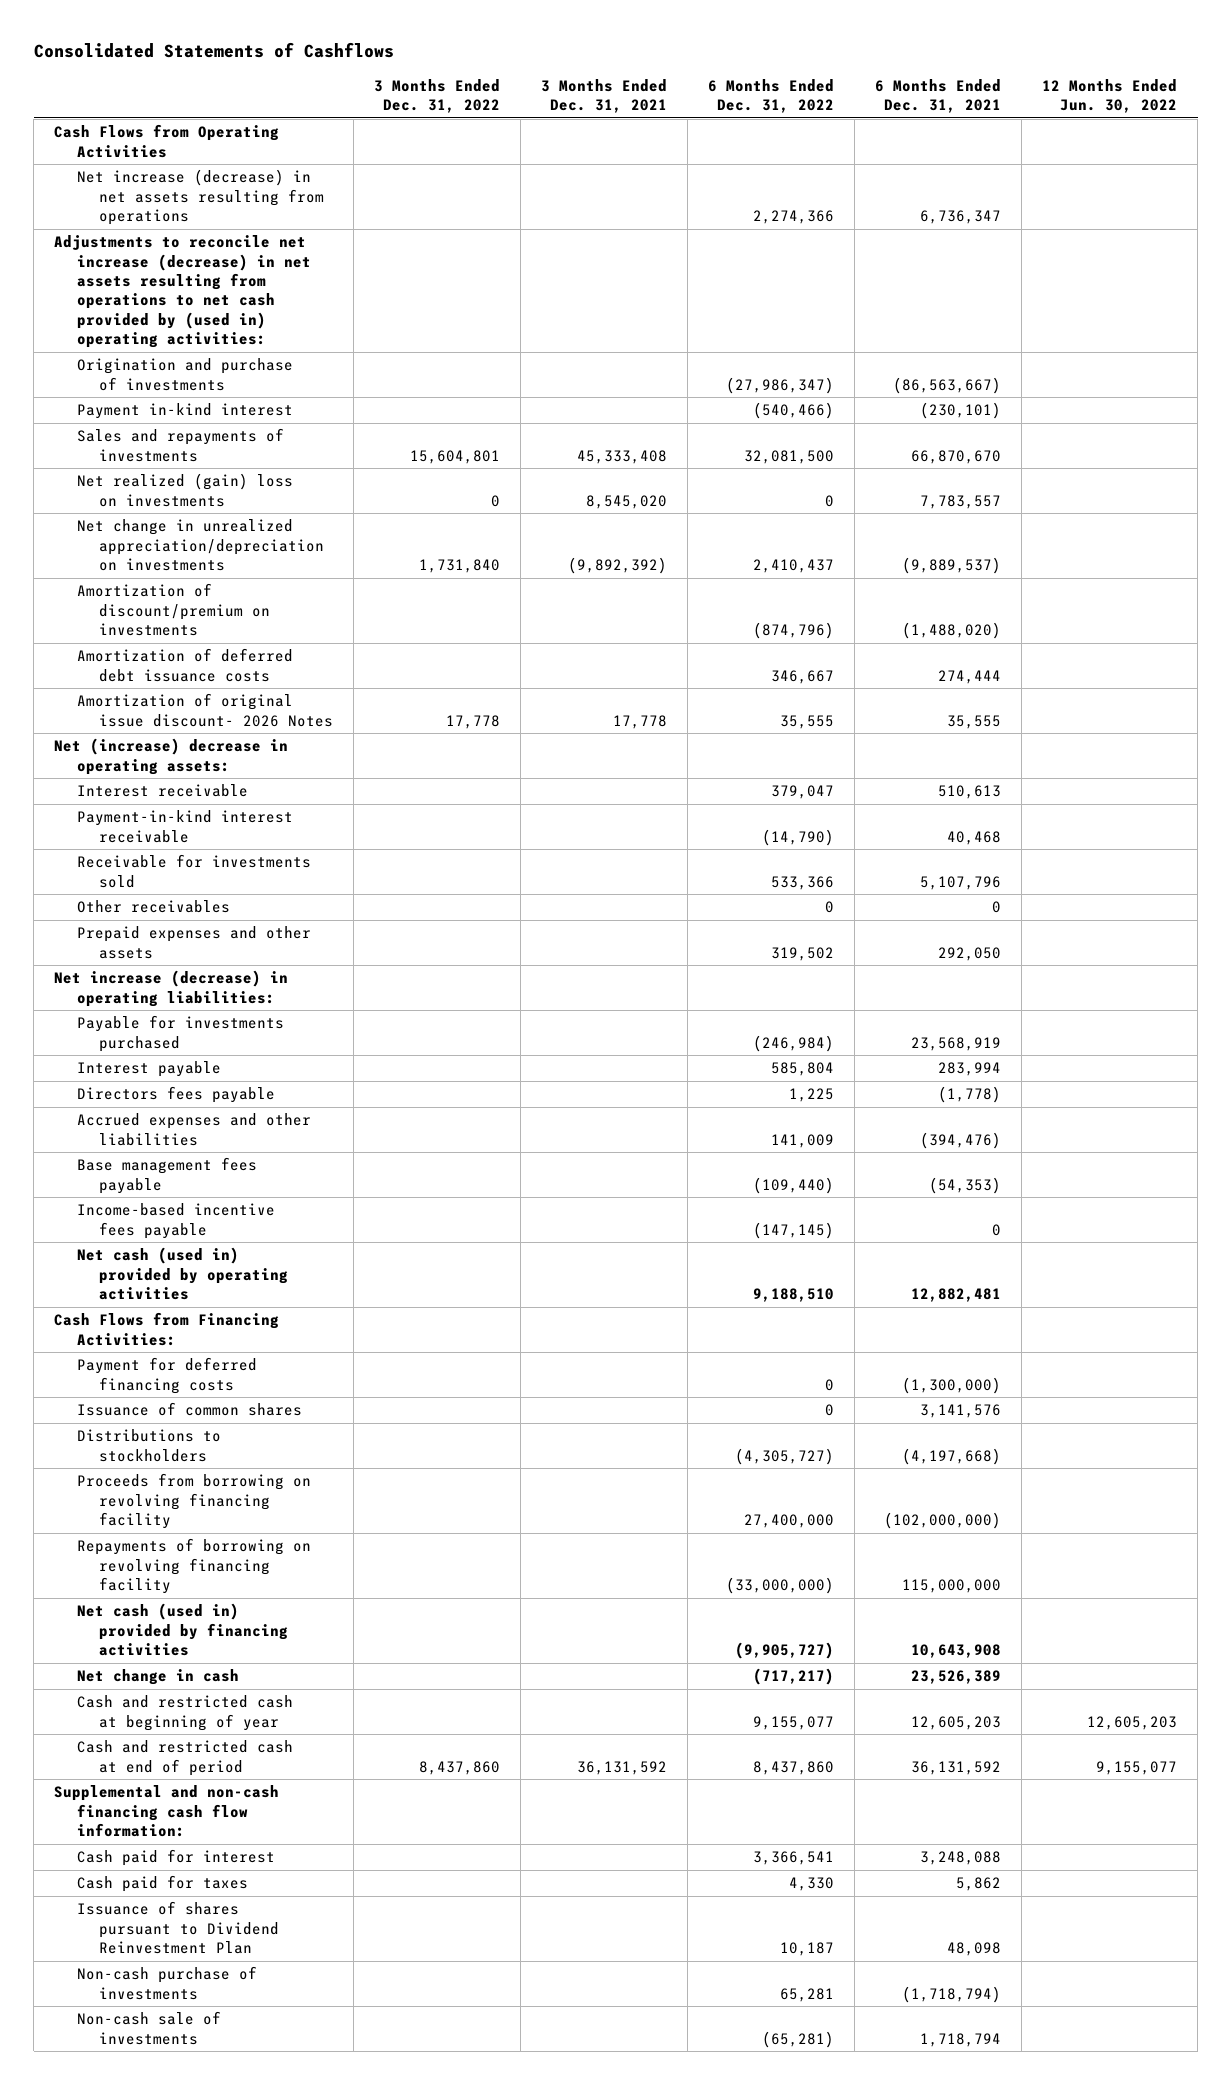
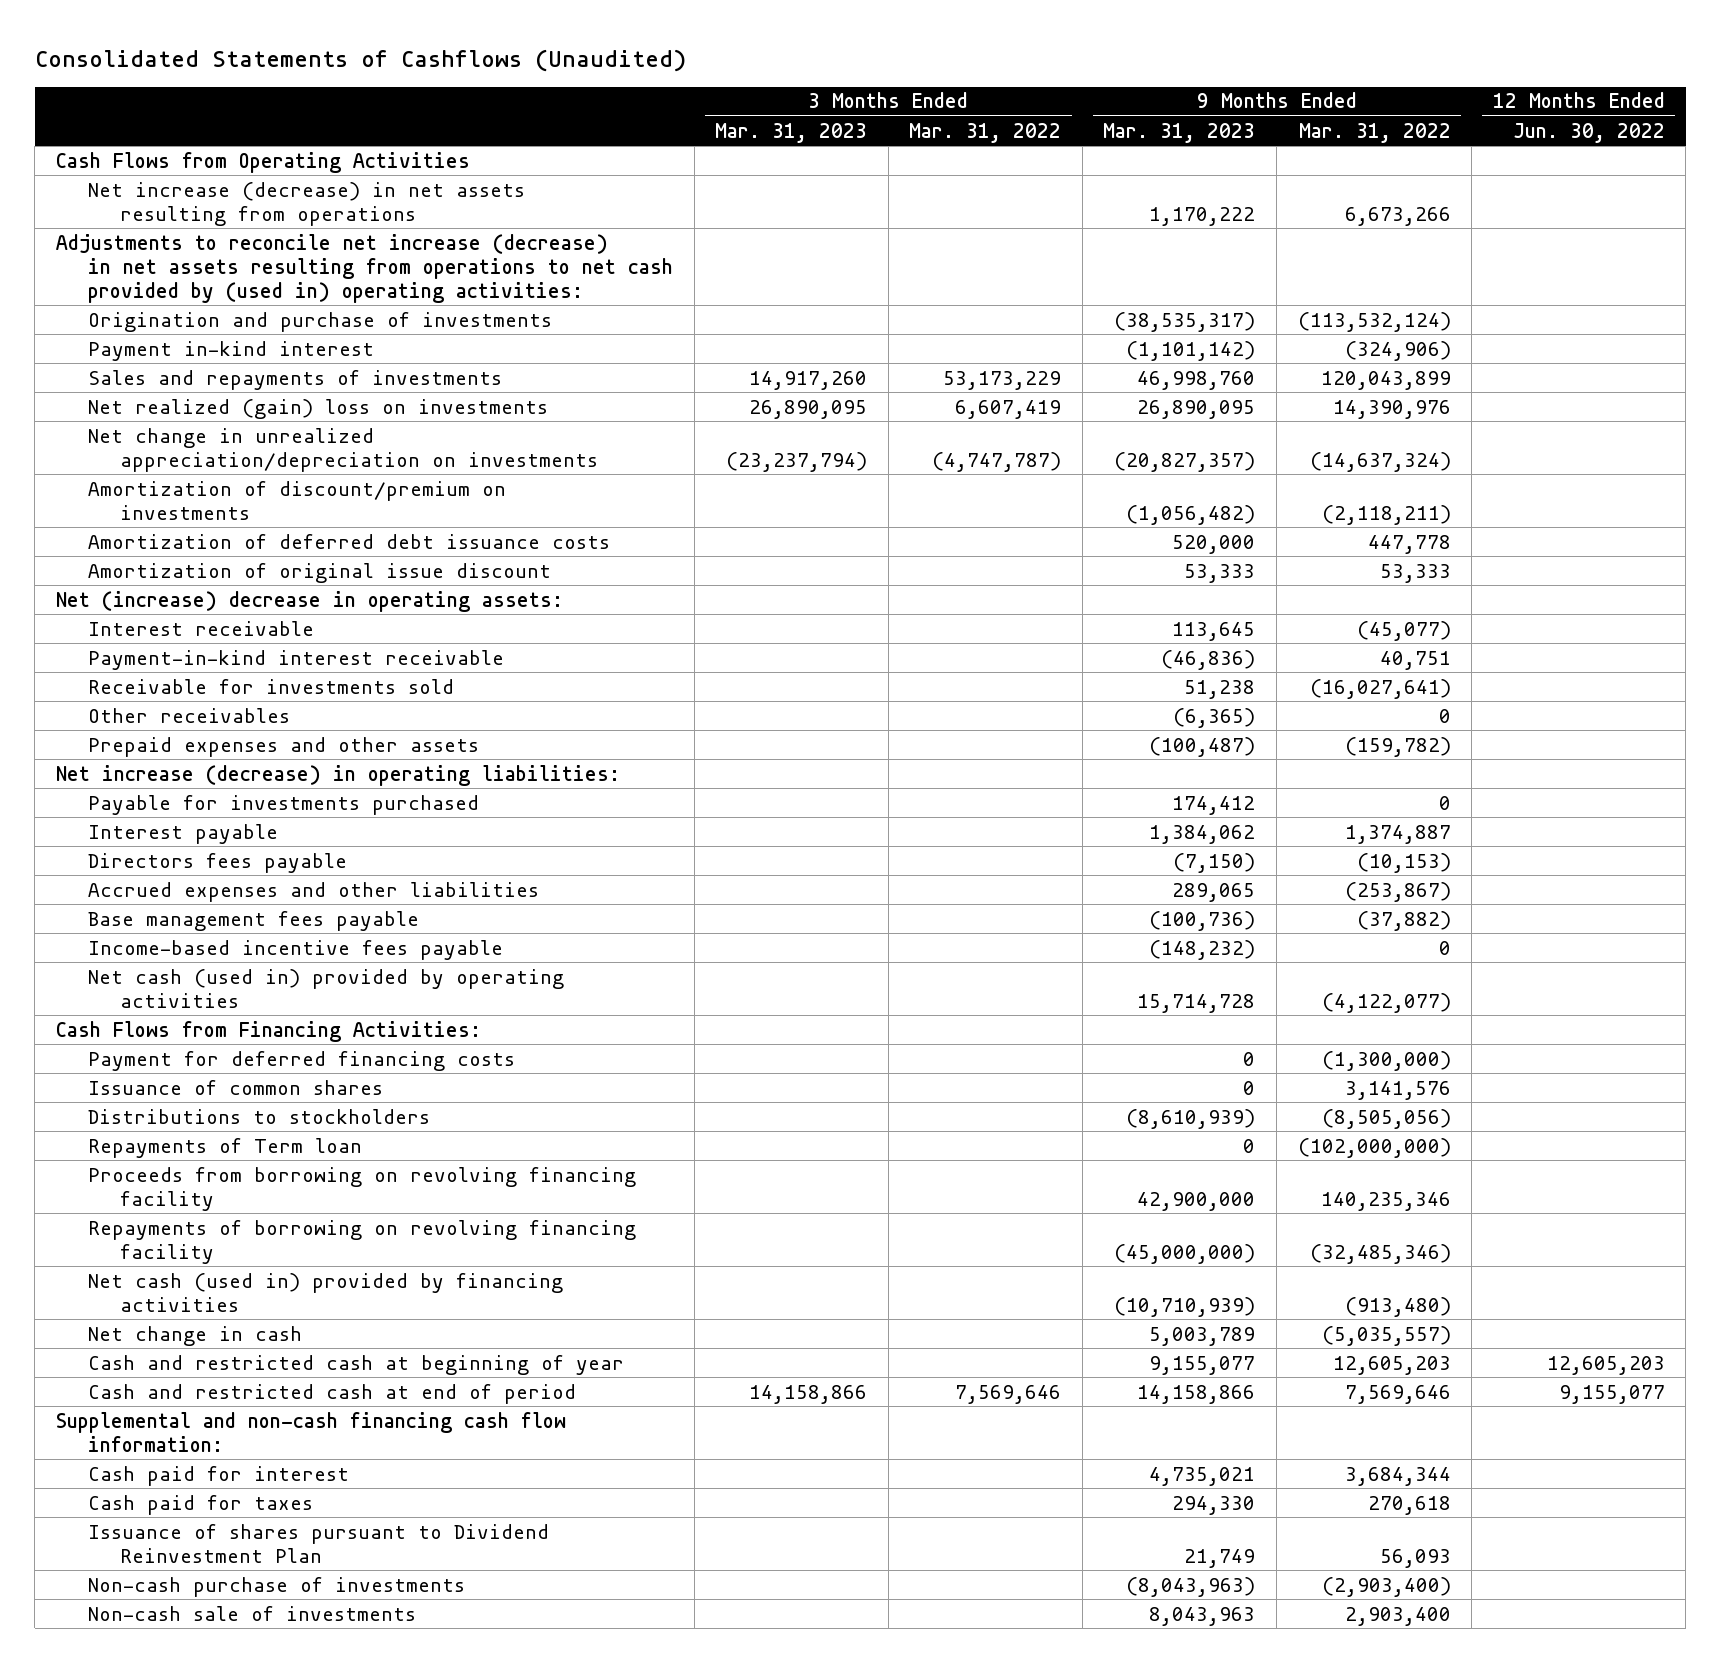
- Consolidated Statements of Cashflows
+ Consolidated Statements of Cashflows (Unaudited)
- | 3 Months Ended Dec. 31, 2022 | 3 Months Ended Dec. 31, 2021 | 6 Months Ended Dec. 31, 2022 | 6 Months Ended Dec. 31, 2021 | 12 Months Ended Jun. 30, 2022
+ | 3 Months Ended Mar. 31, 2023 | 3 Months Ended Mar. 31, 2022 | 9 Months Ended Mar. 31, 2023 | 9 Months Ended Mar. 31, 2022 | 12 Months Ended Jun. 30, 2022
- Amortization of original issue discount- 2026 Notes | 17,778 | 17,778 | 35,555 | 35,555 |
+ Amortization of original issue discount | | | 53,333 | 53,333 |
+ Repayments of Term loan | | | 0 | (102,000,000) |

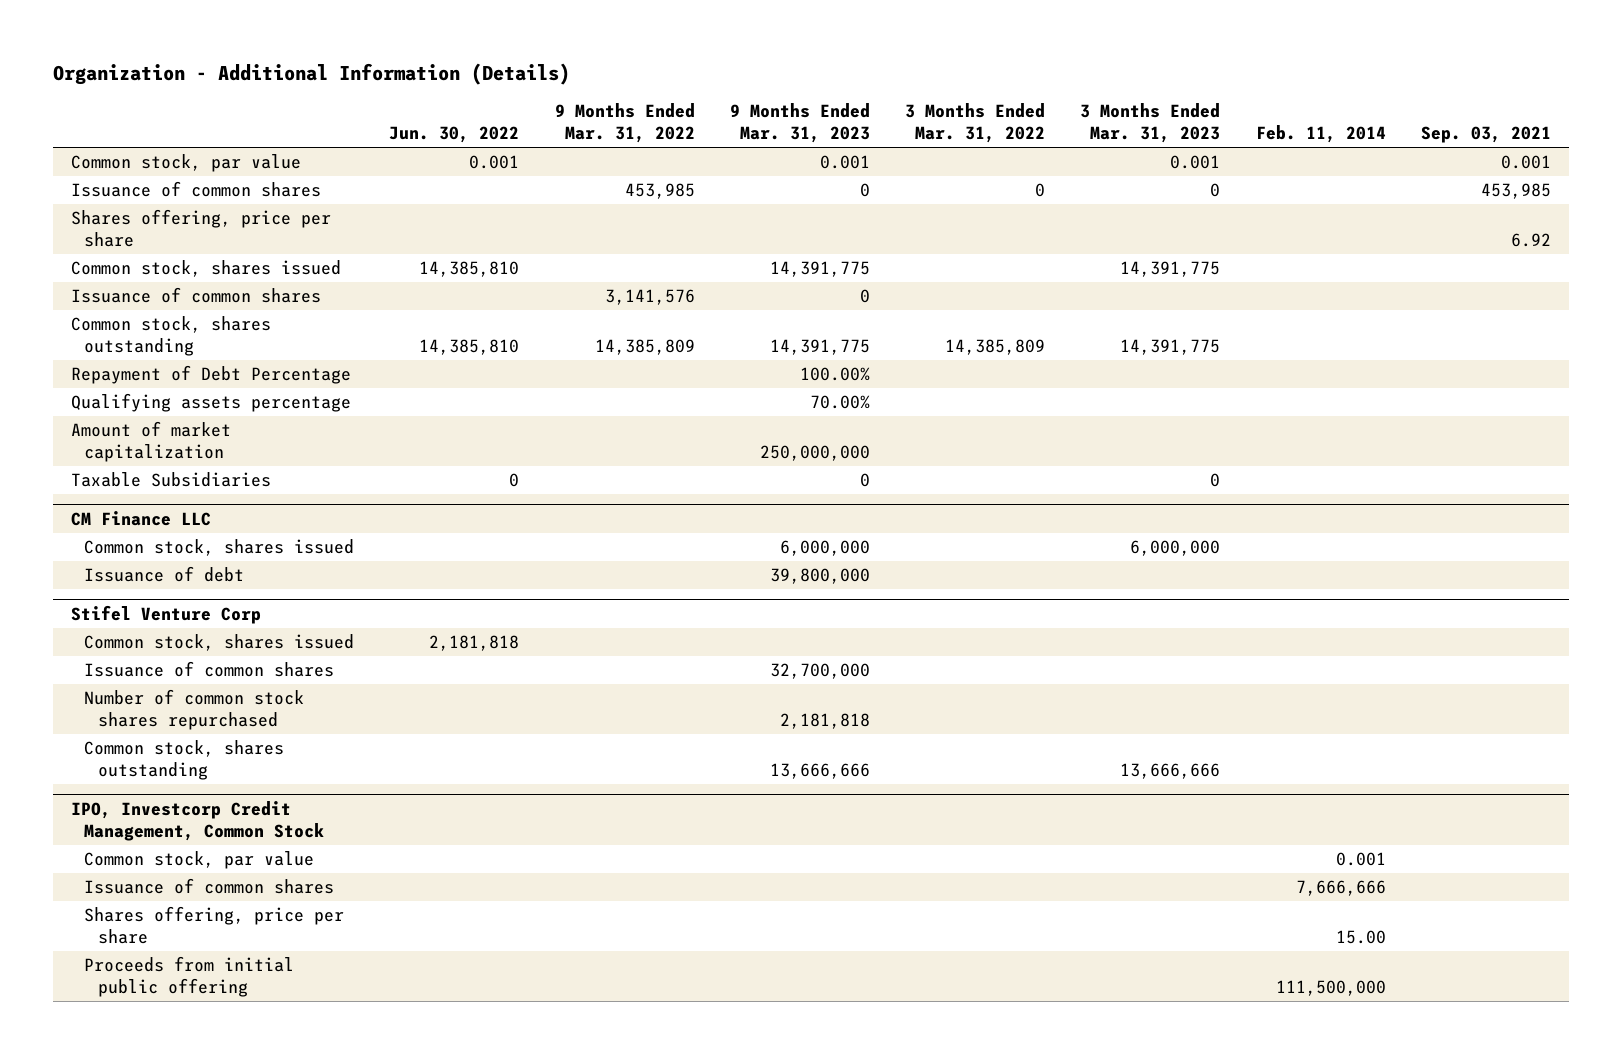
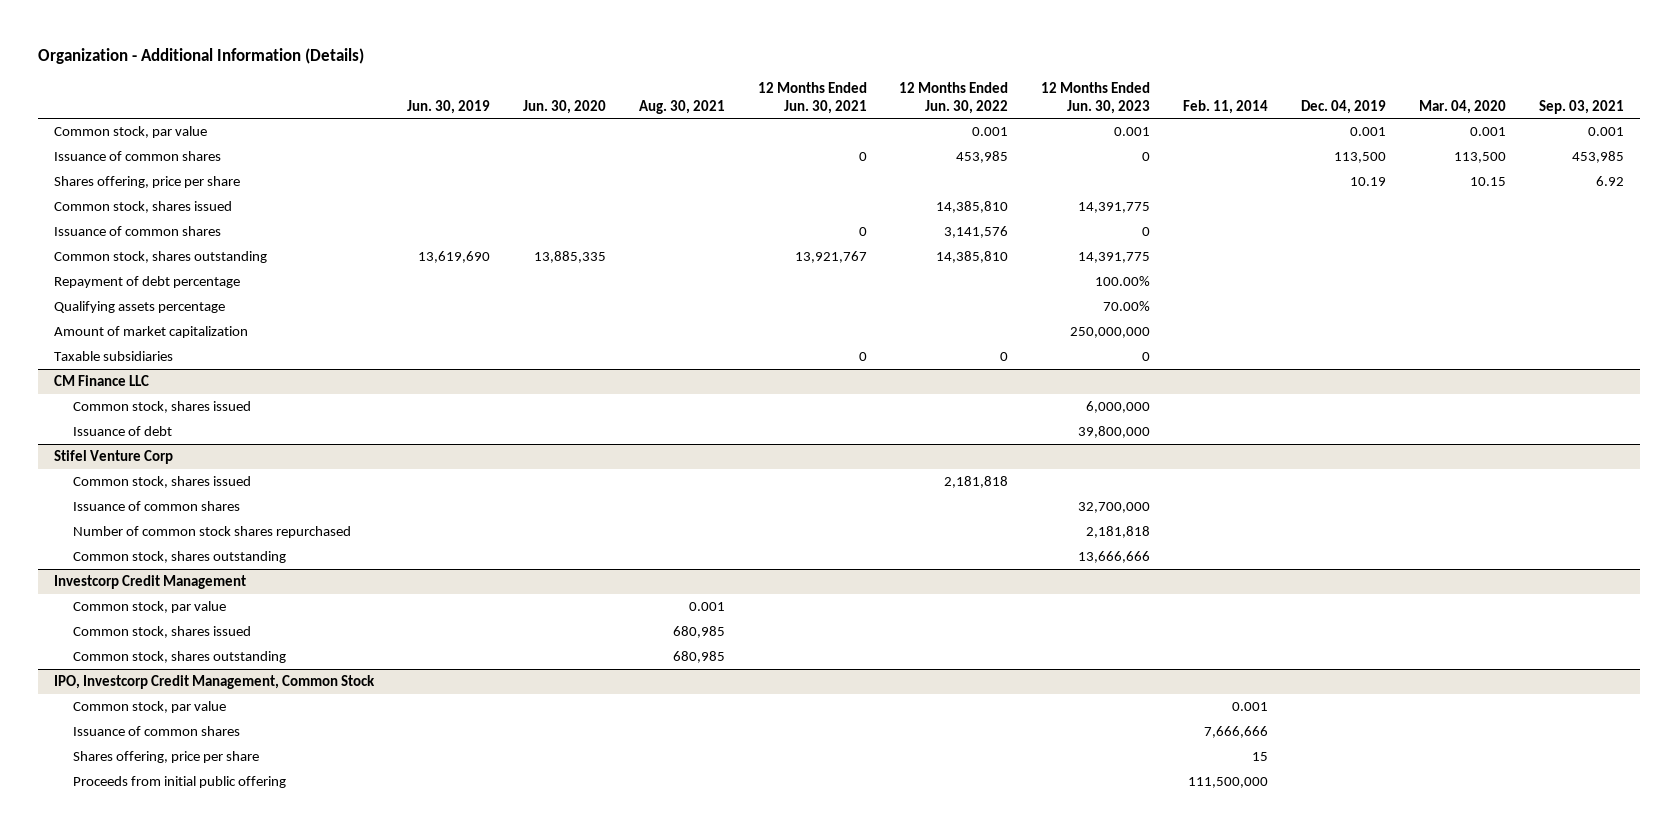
- | Jun. 30, 2022 | 9 Months Ended Mar. 31, 2022 | 9 Months Ended Mar. 31, 2023 | 3 Months Ended Mar. 31, 2022 | 3 Months Ended Mar. 31, 2023 | Feb. 11, 2014 | Sep. 03, 2021
+ | Jun. 30, 2019 | Jun. 30, 2020 | Aug. 30, 2021 | 12 Months Ended Jun. 30, 2021 | 12 Months Ended Jun. 30, 2022 | 12 Months Ended Jun. 30, 2023 | Feb. 11, 2014 | Dec. 04, 2019 | Mar. 04, 2020 | Sep. 03, 2021
- Repayment of Debt Percentage | | | 100.00% | | | |
+ Repayment of debt percentage | | | | | | 100.00% | | | |
- Taxable Subsidiaries | 0 | | 0 | | 0 | |
+ Taxable subsidiaries | | | | 0 | 0 | 0 | | | |
+ Investcorp Credit Management
+ Common stock, par value | | | 0.001 | | | | | | |
+ Common stock, shares issued | | | 680,985 | | | | | | |
+ Common stock, shares outstanding | | | 680,985 | | | | | | |
@ IPO, Investcorp Credit Management, Common Stock
- Shares offering, price per share | | | | | | 15.00 |
+ Shares offering, price per share | | | | | | | 15 | | |

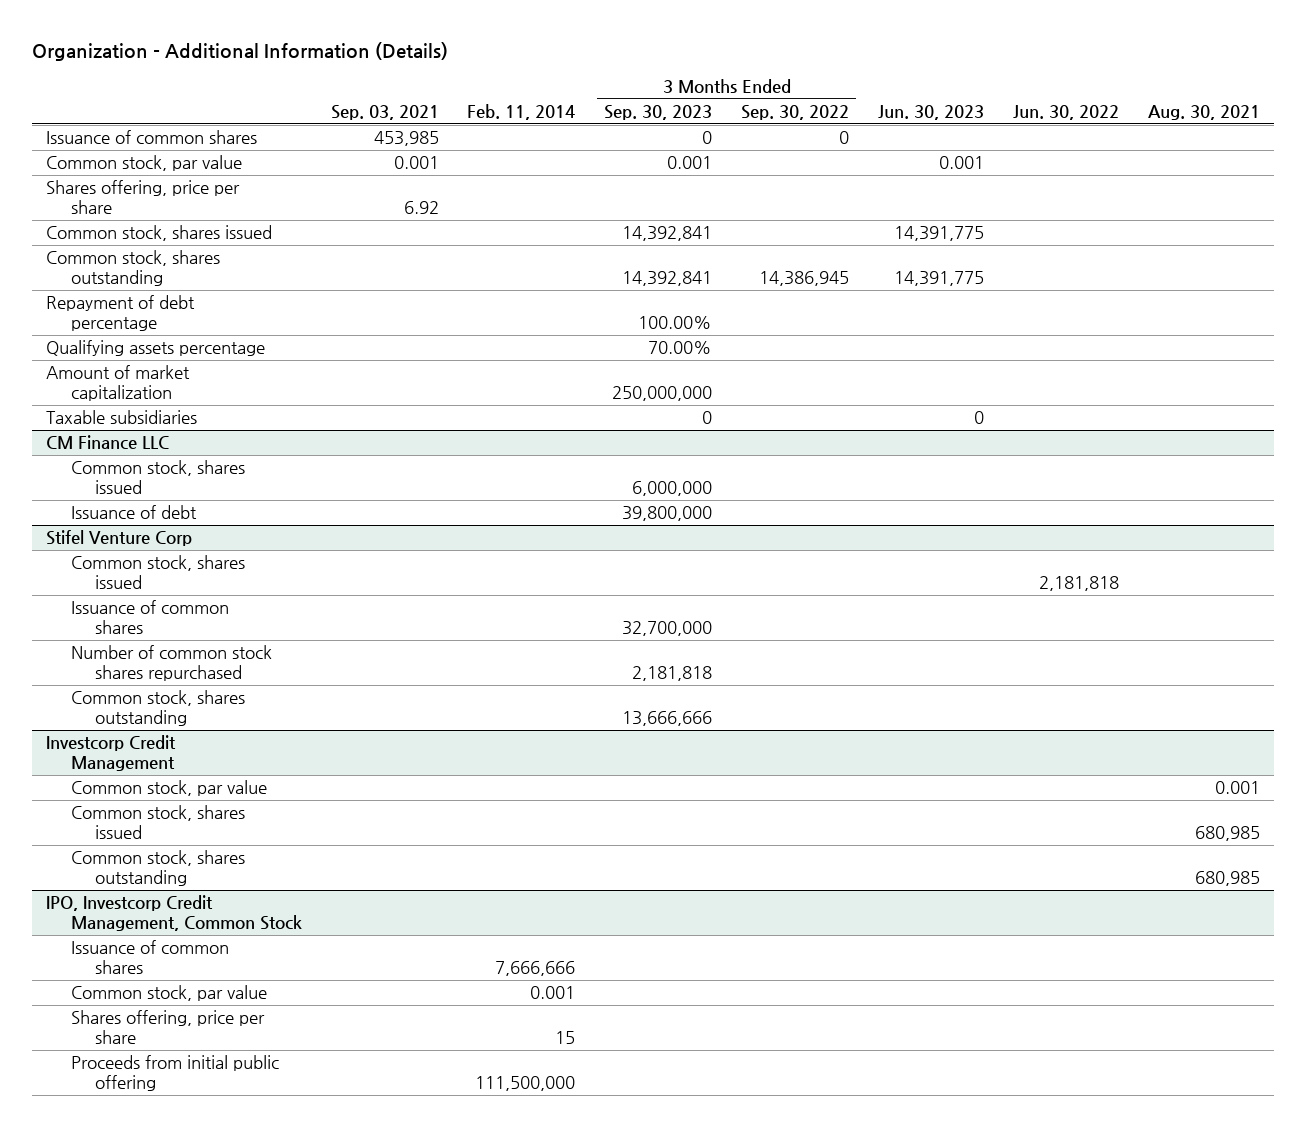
- | Jun. 30, 2019 | Jun. 30, 2020 | Aug. 30, 2021 | 12 Months Ended Jun. 30, 2021 | 12 Months Ended Jun. 30, 2022 | 12 Months Ended Jun. 30, 2023 | Feb. 11, 2014 | Dec. 04, 2019 | Mar. 04, 2020 | Sep. 03, 2021
+ | Sep. 03, 2021 | Feb. 11, 2014 | 3 Months Ended Sep. 30, 2023 | 3 Months Ended Sep. 30, 2022 | Jun. 30, 2023 | Jun. 30, 2022 | Aug. 30, 2021
moved down: Common stock, par value | 0.001 | | 0.001 | | 0.001 | |
- Issuance of common shares | | | | 0 | 3,141,576 | 0 | | | |
@ IPO, Investcorp Credit Management, Common Stock
moved down: Common stock, par value | | 0.001 | | | | |

